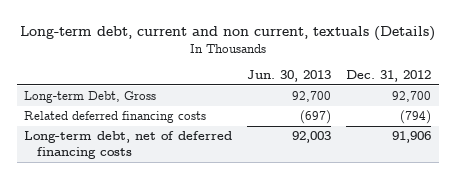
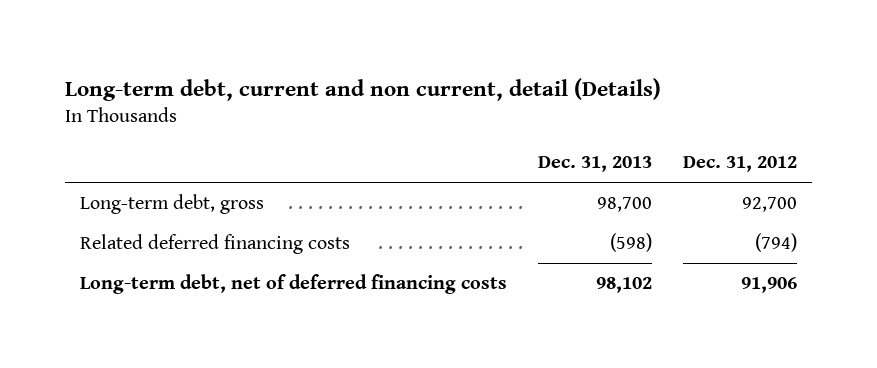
- Long-term debt, current and non current, textuals (Details)
+ Long-term debt, current and non current, detail (Details)
- | Jun. 30, 2013 | Dec. 31, 2012
+ | Dec. 31, 2013 | Dec. 31, 2012
- Long-term Debt, Gross | 92,700 | 92,700
+ Long-term debt, gross | 98,700 | 92,700

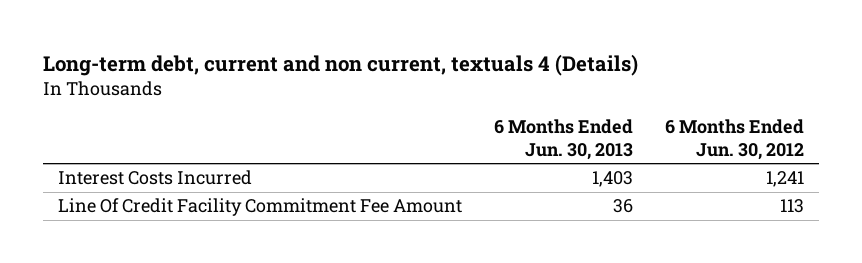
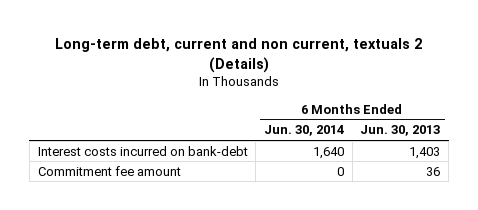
- Long-term debt, current and non current, textuals 4 (Details)
+ Long-term debt, current and non current, textuals 2 (Details)
- | 6 Months Ended Jun. 30, 2013 | 6 Months Ended Jun. 30, 2012
+ | 6 Months Ended Jun. 30, 2014 | 6 Months Ended Jun. 30, 2013
- Interest Costs Incurred | 1,403 | 1,241
- Line Of Credit Facility Commitment Fee Amount | 36 | 113
+ Interest costs incurred on bank-debt | 1,640 | 1,403
+ Commitment fee amount | 0 | 36

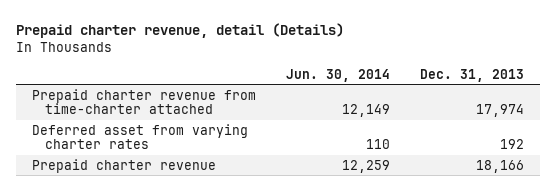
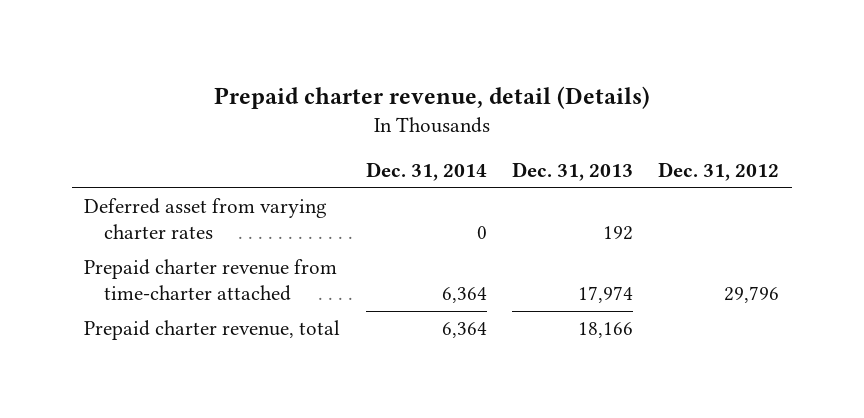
- | Jun. 30, 2014 | Dec. 31, 2013
+ | Dec. 31, 2014 | Dec. 31, 2013 | Dec. 31, 2012
- Prepaid charter revenue | 12,259 | 18,166
moved down: Prepaid charter revenue from time-charter attached | 6,364 | 17,974 | 29,796
+ Prepaid charter revenue, total | 6,364 | 18,166 |

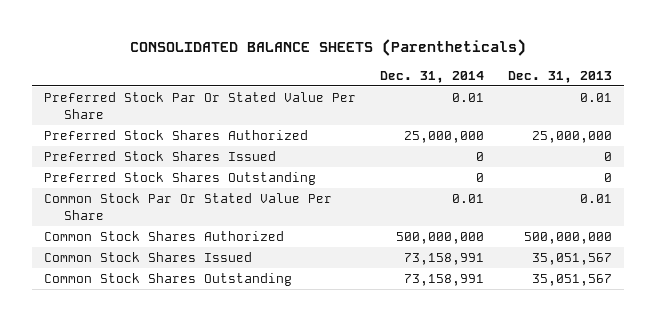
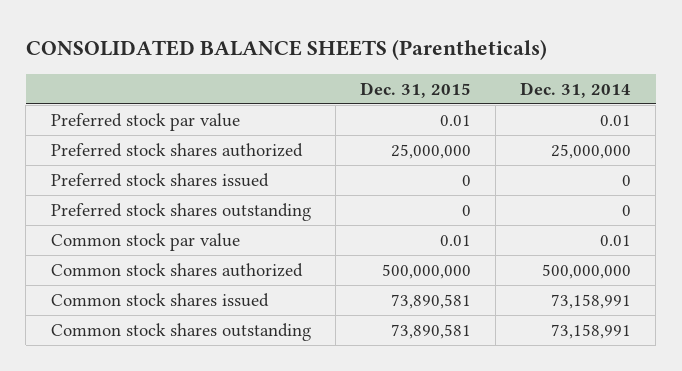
- | Dec. 31, 2014 | Dec. 31, 2013
+ | Dec. 31, 2015 | Dec. 31, 2014
- Preferred Stock Par Or Stated Value Per Share | 0.01 | 0.01
- Preferred Stock Shares Authorized | 25,000,000 | 25,000,000
- Preferred Stock Shares Issued | 0 | 0
- Preferred Stock Shares Outstanding | 0 | 0
- Common Stock Par Or Stated Value Per Share | 0.01 | 0.01
- Common Stock Shares Authorized | 500,000,000 | 500,000,000
- Common Stock Shares Issued | 73,158,991 | 35,051,567
- Common Stock Shares Outstanding | 73,158,991 | 35,051,567
+ Preferred stock par value | 0.01 | 0.01
+ Preferred stock shares authorized | 25,000,000 | 25,000,000
+ Preferred stock shares issued | 0 | 0
+ Preferred stock shares outstanding | 0 | 0
+ Common stock par value | 0.01 | 0.01
+ Common stock shares authorized | 500,000,000 | 500,000,000
+ Common stock shares issued | 73,890,581 | 73,158,991
+ Common stock shares outstanding | 73,890,581 | 73,158,991

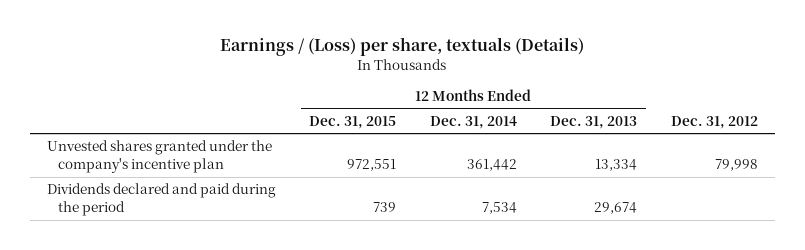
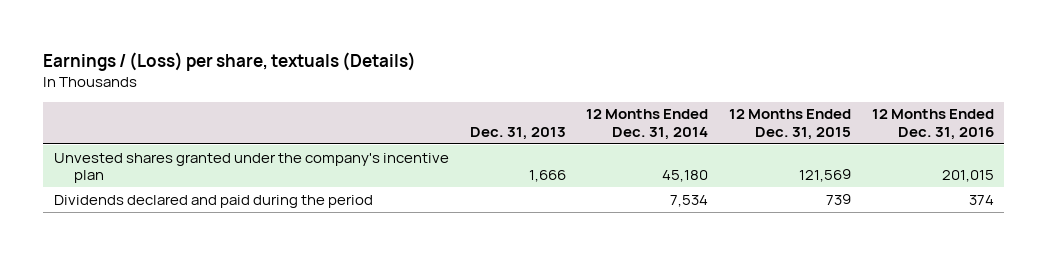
- | 12 Months Ended Dec. 31, 2015 | 12 Months Ended Dec. 31, 2014 | 12 Months Ended Dec. 31, 2013 | Dec. 31, 2012
+ | Dec. 31, 2013 | 12 Months Ended Dec. 31, 2014 | 12 Months Ended Dec. 31, 2015 | 12 Months Ended Dec. 31, 2016
- Unvested shares granted under the company's incentive plan | 972,551 | 361,442 | 13,334 | 79,998
+ Unvested shares granted under the company's incentive plan | 1,666 | 45,180 | 121,569 | 201,015

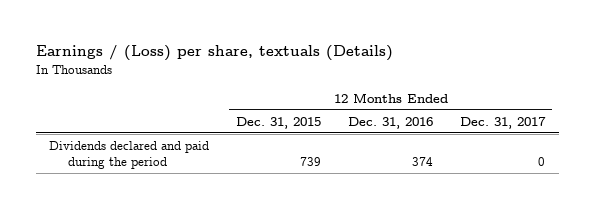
- | Dec. 31, 2013 | 12 Months Ended Dec. 31, 2014 | 12 Months Ended Dec. 31, 2015 | 12 Months Ended Dec. 31, 2016
+ | 12 Months Ended Dec. 31, 2015 | 12 Months Ended Dec. 31, 2016 | 12 Months Ended Dec. 31, 2017
- Unvested shares granted under the company's incentive plan | 1,666 | 45,180 | 121,569 | 201,015

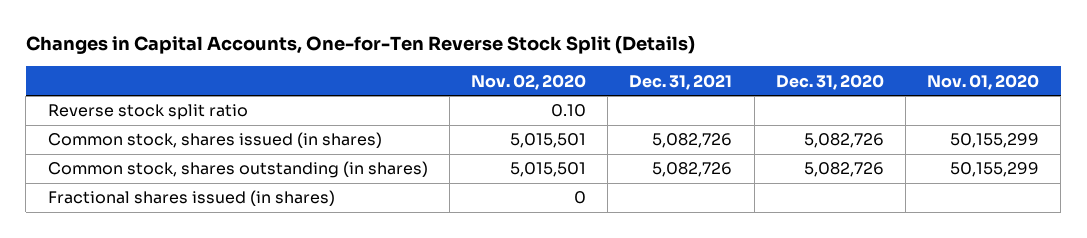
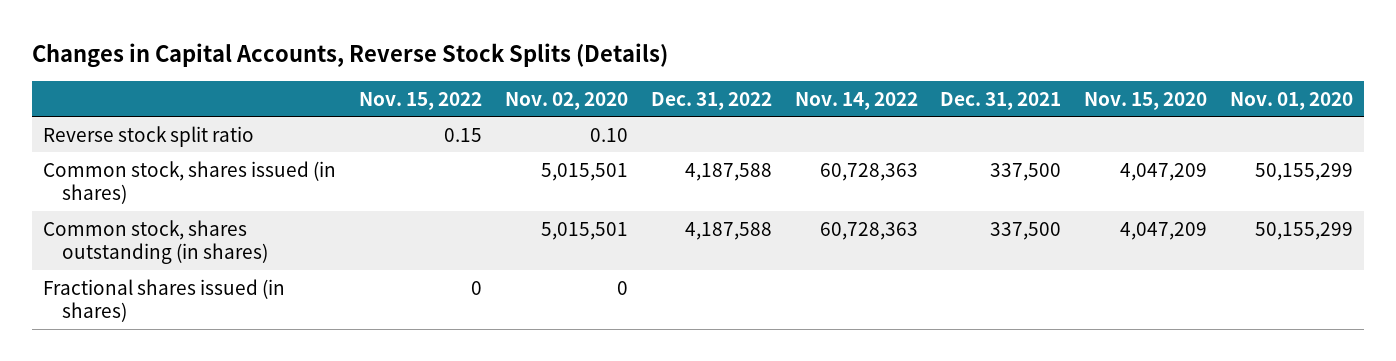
- Changes in Capital Accounts, One-for-Ten Reverse Stock Split (Details)
+ Changes in Capital Accounts, Reverse Stock Splits (Details)
- | Nov. 02, 2020 | Dec. 31, 2021 | Dec. 31, 2020 | Nov. 01, 2020
+ | Nov. 15, 2022 | Nov. 02, 2020 | Dec. 31, 2022 | Nov. 14, 2022 | Dec. 31, 2021 | Nov. 15, 2020 | Nov. 01, 2020
- Common stock, shares issued (in shares) | 5,015,501 | 5,082,726 | 5,082,726 | 50,155,299
- Common stock, shares outstanding (in shares) | 5,015,501 | 5,082,726 | 5,082,726 | 50,155,299
+ Common stock, shares issued (in shares) | | 5,015,501 | 4,187,588 | 60,728,363 | 337,500 | 4,047,209 | 50,155,299
+ Common stock, shares outstanding (in shares) | | 5,015,501 | 4,187,588 | 60,728,363 | 337,500 | 4,047,209 | 50,155,299

